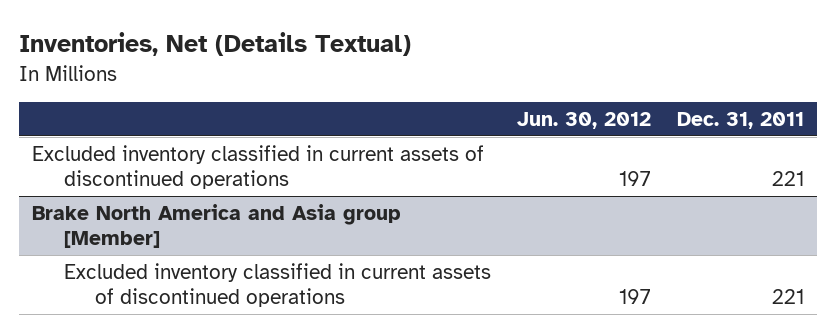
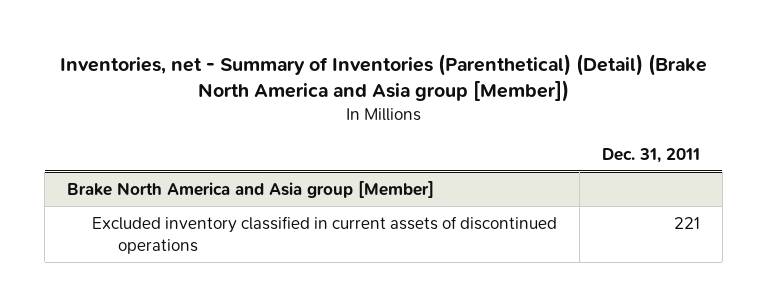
- Inventories, Net (Details Textual)
+ Inventories, net - Summary of Inventories (Parenthetical) (Detail) (Brake North America and Asia group [Member])
- | Jun. 30, 2012 | Dec. 31, 2011
+ | Dec. 31, 2011
- Excluded inventory classified in current assets of discontinued operations | 197 | 221

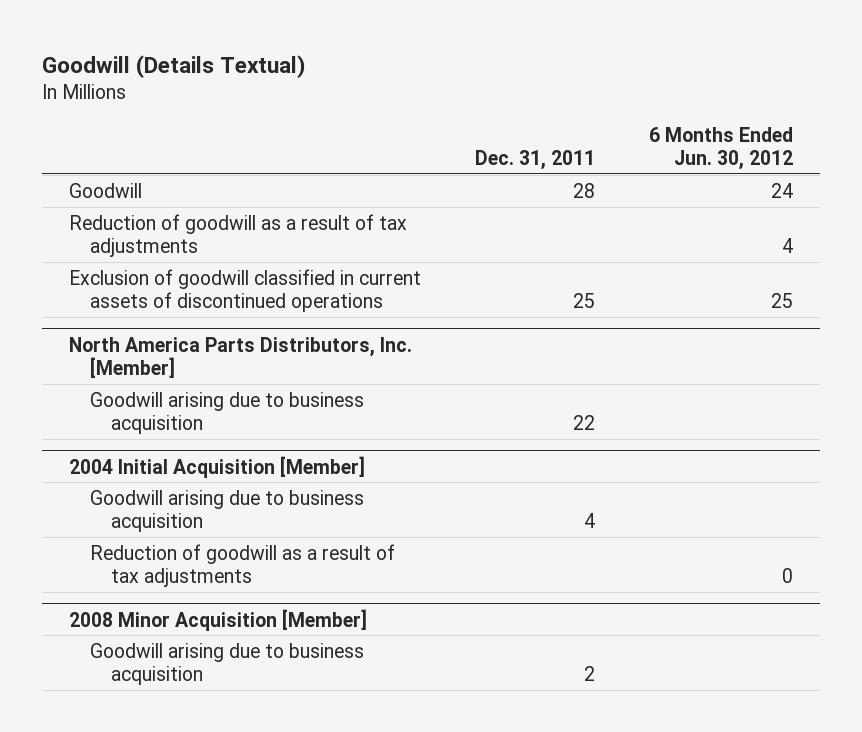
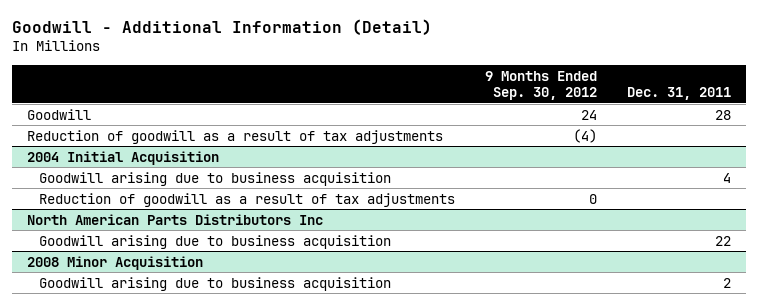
- Goodwill (Details Textual)
+ Goodwill - Additional Information (Detail)
- | Dec. 31, 2011 | 6 Months Ended Jun. 30, 2012
+ | 9 Months Ended Sep. 30, 2012 | Dec. 31, 2011
- Exclusion of goodwill classified in current assets of discontinued operations | 25 | 25
- North America Parts Distributors, Inc. [Member]
- Goodwill arising due to business acquisition | 22 |
- 2004 Initial Acquisition [Member]
+ 2004 Initial Acquisition
- 2008 Minor Acquisition [Member]
+ North American Parts Distributors Inc
+ Goodwill arising due to business acquisition | | 22
+ 2008 Minor Acquisition

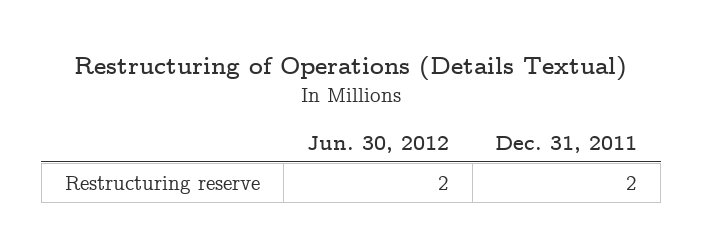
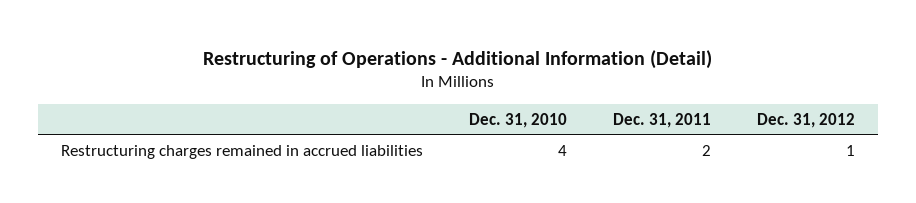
- Restructuring of Operations (Details Textual)
+ Restructuring of Operations - Additional Information (Detail)
- | Jun. 30, 2012 | Dec. 31, 2011
+ | Dec. 31, 2010 | Dec. 31, 2011 | Dec. 31, 2012
- Restructuring reserve | 2 | 2
+ Restructuring charges remained in accrued liabilities | 4 | 2 | 1

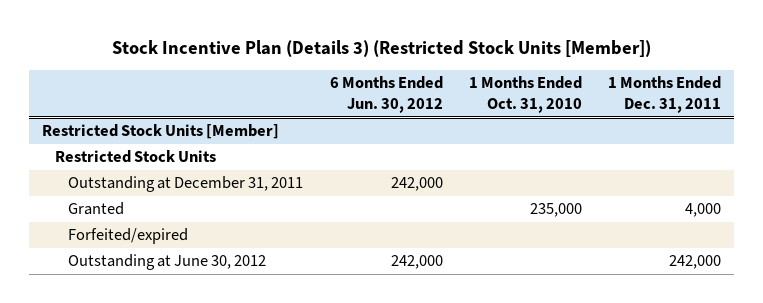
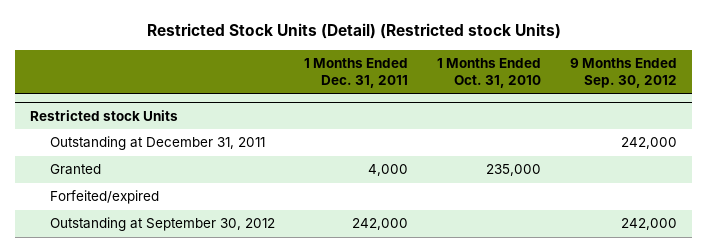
- Stock Incentive Plan (Details 3) (Restricted Stock Units [Member])
+ Restricted Stock Units (Detail) (Restricted stock Units)
- | 6 Months Ended Jun. 30, 2012 | 1 Months Ended Oct. 31, 2010 | 1 Months Ended Dec. 31, 2011
+ | 1 Months Ended Dec. 31, 2011 | 1 Months Ended Oct. 31, 2010 | 9 Months Ended Sep. 30, 2012
- Restricted Stock Units [Member]
- Restricted Stock Units
+ Restricted stock Units
- Outstanding at June 30, 2012 | 242,000 | | 242,000
+ Outstanding at September 30, 2012 | 242,000 | | 242,000

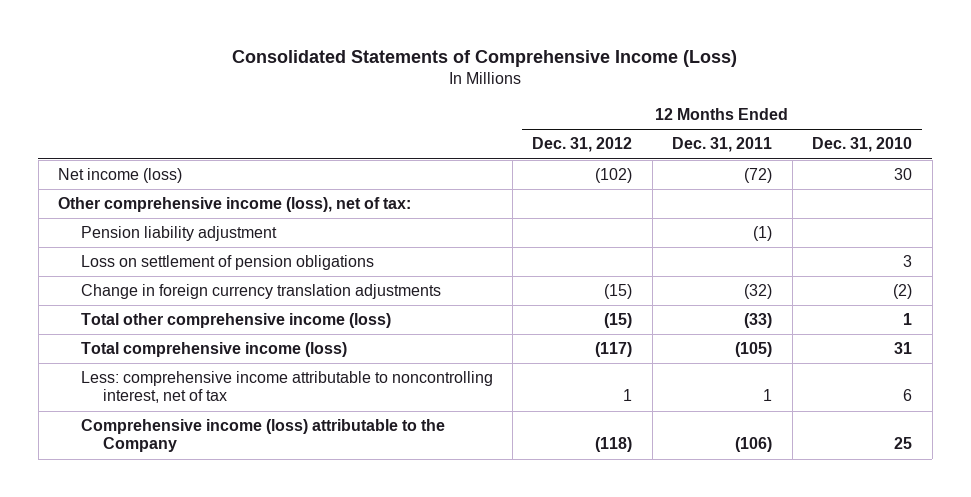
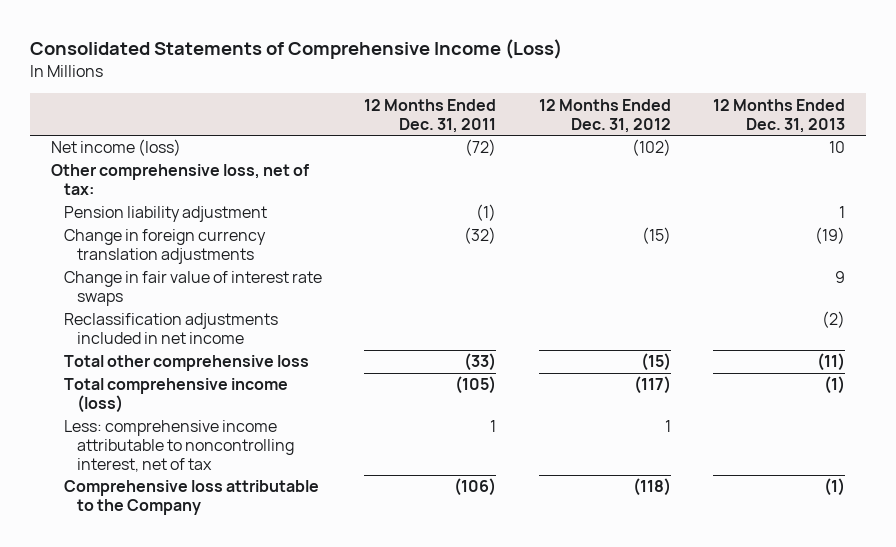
- | 12 Months Ended Dec. 31, 2012 | 12 Months Ended Dec. 31, 2011 | 12 Months Ended Dec. 31, 2010
+ | 12 Months Ended Dec. 31, 2011 | 12 Months Ended Dec. 31, 2012 | 12 Months Ended Dec. 31, 2013
- Other comprehensive income (loss), net of tax:
+ Other comprehensive loss, net of tax:
- Loss on settlement of pension obligations | | | 3
- Total other comprehensive income (loss) | (15) | (33) | 1
+ Change in fair value of interest rate swaps | | | 9
+ Reclassification adjustments included in net income | | | (2)
+ Total other comprehensive loss | (33) | (15) | (11)
- Comprehensive income (loss) attributable to the Company | (118) | (106) | 25
+ Comprehensive loss attributable to the Company | (106) | (118) | (1)

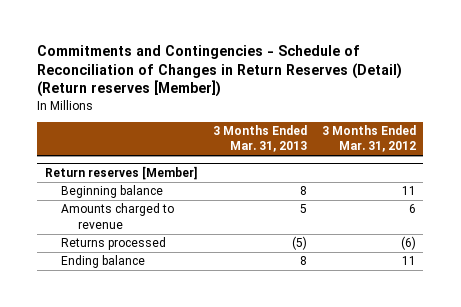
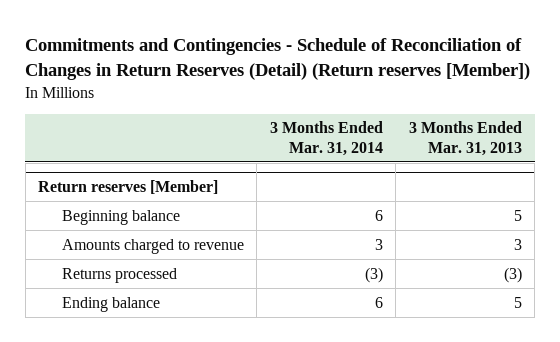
- | 3 Months Ended Mar. 31, 2013 | 3 Months Ended Mar. 31, 2012
+ | 3 Months Ended Mar. 31, 2014 | 3 Months Ended Mar. 31, 2013
@ Return reserves [Member]
- Beginning balance | 8 | 11
- Amounts charged to revenue | 5 | 6
- Returns processed | (5) | (6)
- Ending balance | 8 | 11
+ Beginning balance | 6 | 5
+ Amounts charged to revenue | 3 | 3
+ Returns processed | (3) | (3)
+ Ending balance | 6 | 5

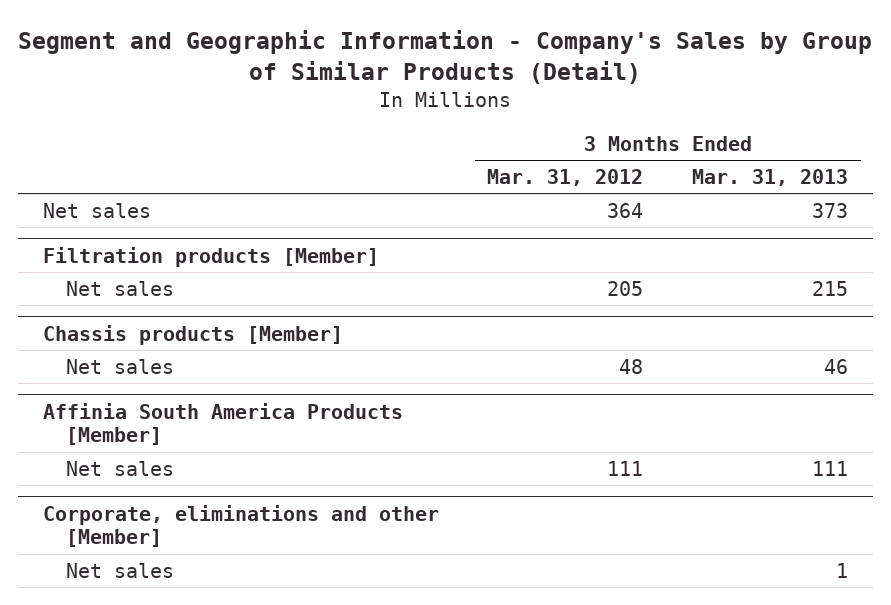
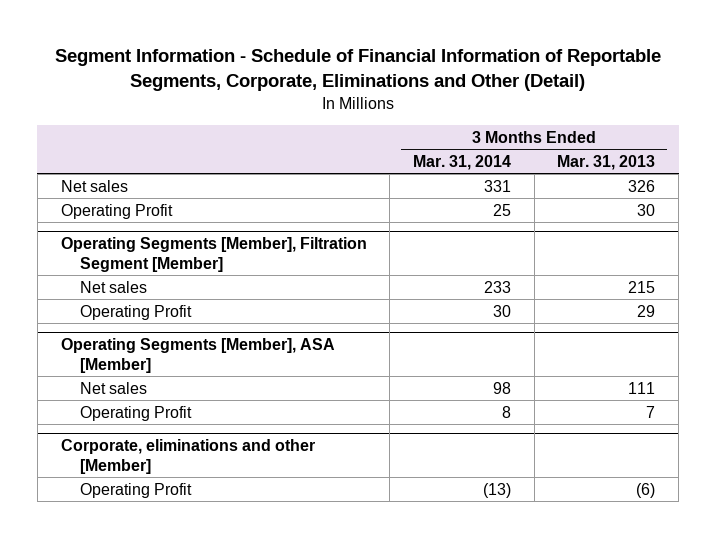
- Segment and Geographic Information - Company's Sales by Group of Similar Products (Detail)
+ Segment Information - Schedule of Financial Information of Reportable Segments, Corporate, Eliminations and Other (Detail)
- | 3 Months Ended Mar. 31, 2012 | 3 Months Ended Mar. 31, 2013
+ | 3 Months Ended Mar. 31, 2014 | 3 Months Ended Mar. 31, 2013
- Net sales | 364 | 373
- Filtration products [Member]
+ Net sales | 331 | 326
+ Operating Profit | 25 | 30
+ Operating Segments [Member], Filtration Segment [Member]
- Chassis products [Member]
- Net sales | 48 | 46
- Affinia South America Products [Member]
+ Operating Profit | 30 | 29
+ Operating Segments [Member], ASA [Member]
+ Operating Profit | 8 | 7
@ Corporate, eliminations and other [Member]
- Net sales | | 1
+ Operating Profit | (13) | (6)

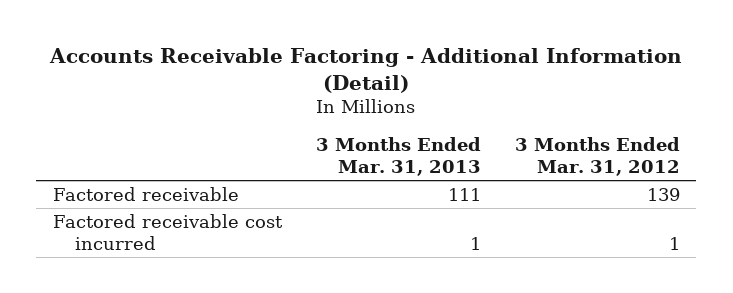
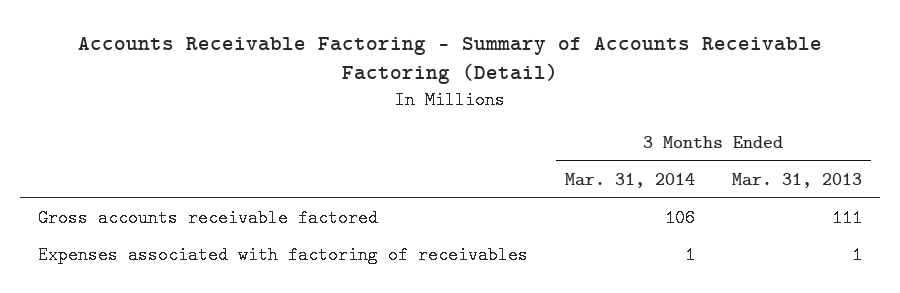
- Accounts Receivable Factoring - Additional Information (Detail)
+ Accounts Receivable Factoring - Summary of Accounts Receivable Factoring (Detail)
- | 3 Months Ended Mar. 31, 2013 | 3 Months Ended Mar. 31, 2012
+ | 3 Months Ended Mar. 31, 2014 | 3 Months Ended Mar. 31, 2013
- Factored receivable | 111 | 139
- Factored receivable cost incurred | 1 | 1
+ Gross accounts receivable factored | 106 | 111
+ Expenses associated with factoring of receivables | 1 | 1

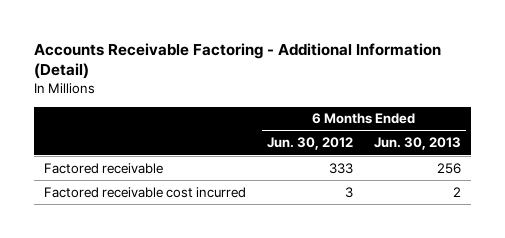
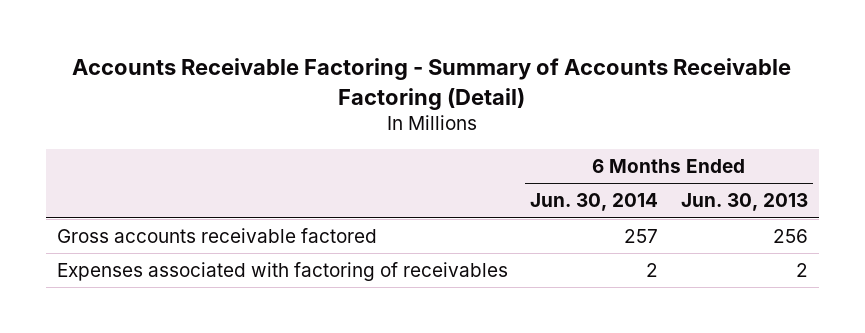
- Accounts Receivable Factoring - Additional Information (Detail)
+ Accounts Receivable Factoring - Summary of Accounts Receivable Factoring (Detail)
- | 6 Months Ended Jun. 30, 2012 | 6 Months Ended Jun. 30, 2013
+ | 6 Months Ended Jun. 30, 2014 | 6 Months Ended Jun. 30, 2013
- Factored receivable | 333 | 256
- Factored receivable cost incurred | 3 | 2
+ Gross accounts receivable factored | 257 | 256
+ Expenses associated with factoring of receivables | 2 | 2

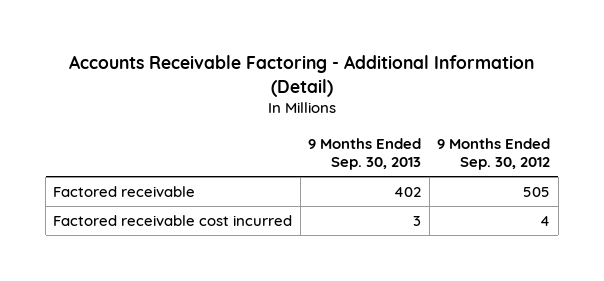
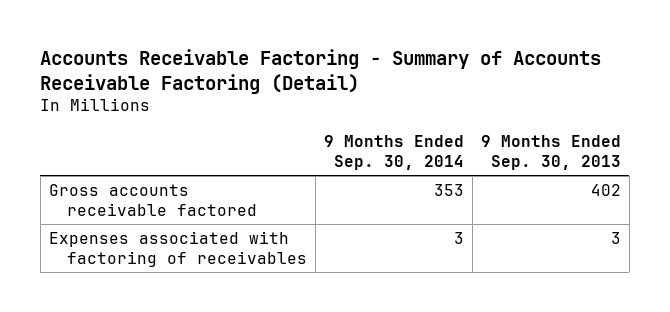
- Accounts Receivable Factoring - Additional Information (Detail)
+ Accounts Receivable Factoring - Summary of Accounts Receivable Factoring (Detail)
- | 9 Months Ended Sep. 30, 2013 | 9 Months Ended Sep. 30, 2012
+ | 9 Months Ended Sep. 30, 2014 | 9 Months Ended Sep. 30, 2013
- Factored receivable | 402 | 505
- Factored receivable cost incurred | 3 | 4
+ Gross accounts receivable factored | 353 | 402
+ Expenses associated with factoring of receivables | 3 | 3

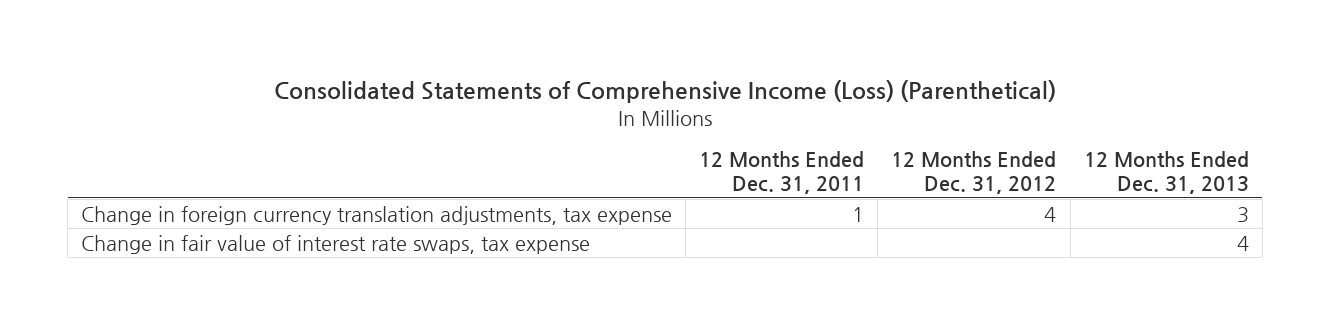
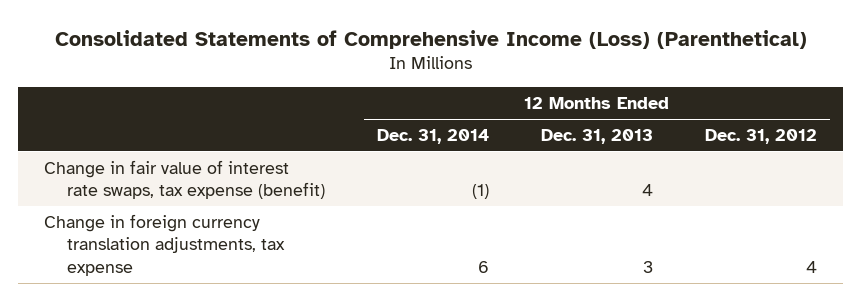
- | 12 Months Ended Dec. 31, 2011 | 12 Months Ended Dec. 31, 2012 | 12 Months Ended Dec. 31, 2013
+ | 12 Months Ended Dec. 31, 2014 | 12 Months Ended Dec. 31, 2013 | 12 Months Ended Dec. 31, 2012
+ Change in fair value of interest rate swaps, tax expense (benefit) | (1) | 4 |
- Change in fair value of interest rate swaps, tax expense | | | 4

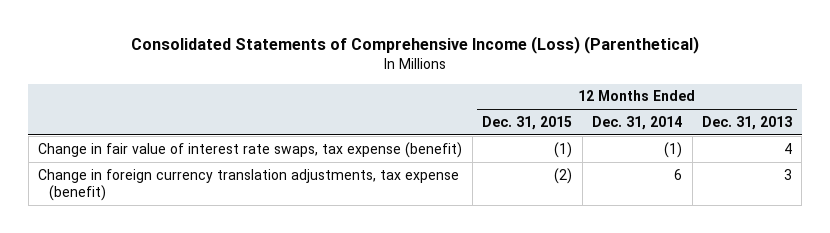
- | 12 Months Ended Dec. 31, 2014 | 12 Months Ended Dec. 31, 2013 | 12 Months Ended Dec. 31, 2012
+ | 12 Months Ended Dec. 31, 2015 | 12 Months Ended Dec. 31, 2014 | 12 Months Ended Dec. 31, 2013
- Change in foreign currency translation adjustments, tax expense | 6 | 3 | 4
+ Change in foreign currency translation adjustments, tax expense (benefit) | (2) | 6 | 3

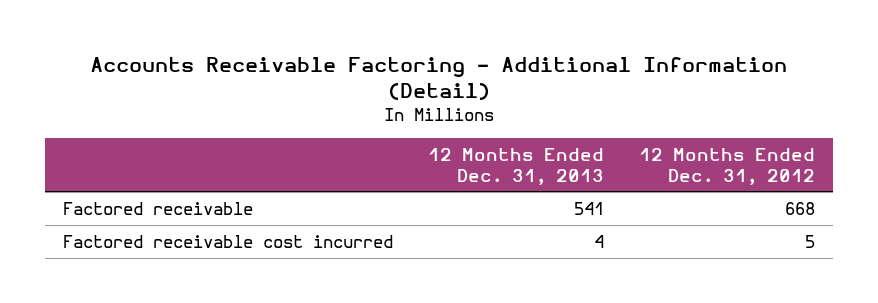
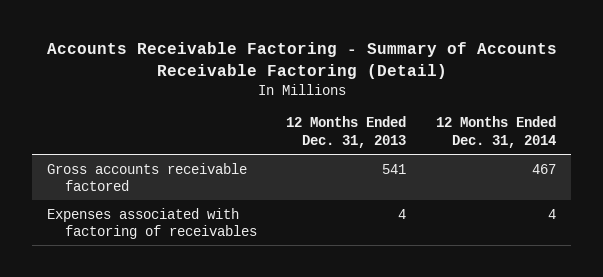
- Accounts Receivable Factoring - Additional Information (Detail)
+ Accounts Receivable Factoring - Summary of Accounts Receivable Factoring (Detail)
- | 12 Months Ended Dec. 31, 2013 | 12 Months Ended Dec. 31, 2012
+ | 12 Months Ended Dec. 31, 2013 | 12 Months Ended Dec. 31, 2014
- Factored receivable | 541 | 668
- Factored receivable cost incurred | 4 | 5
+ Gross accounts receivable factored | 541 | 467
+ Expenses associated with factoring of receivables | 4 | 4

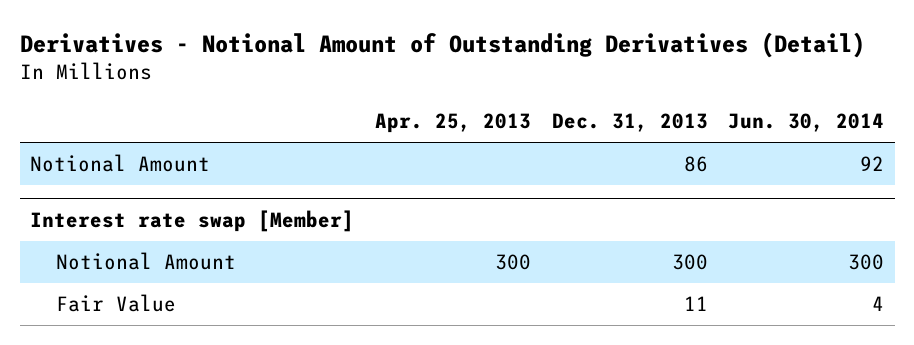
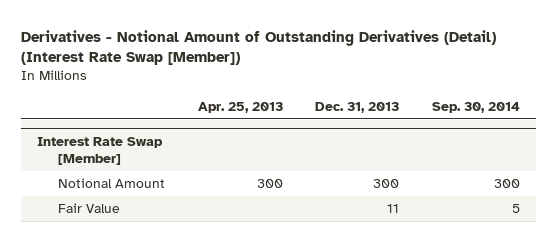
- Derivatives - Notional Amount of Outstanding Derivatives (Detail)
+ Derivatives - Notional Amount of Outstanding Derivatives (Detail) (Interest Rate Swap [Member])
- | Apr. 25, 2013 | Dec. 31, 2013 | Jun. 30, 2014
+ | Apr. 25, 2013 | Dec. 31, 2013 | Sep. 30, 2014
- Notional Amount | | 86 | 92
- Interest rate swap [Member]
+ Interest Rate Swap [Member]

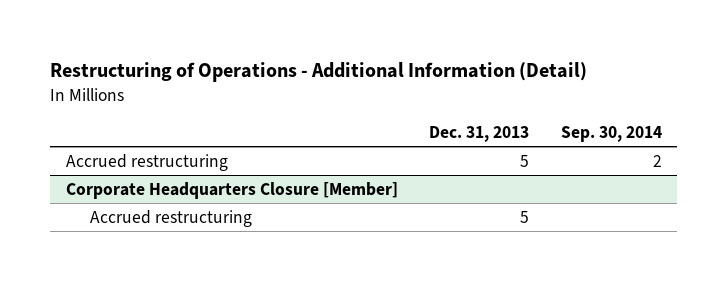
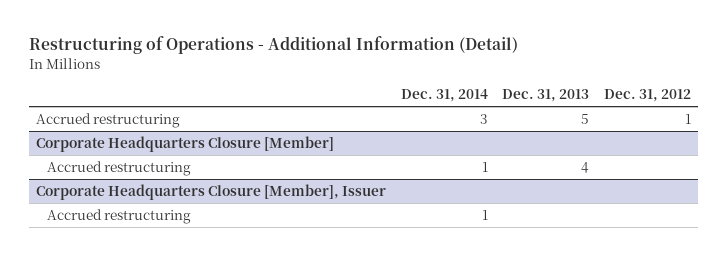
- | Dec. 31, 2013 | Sep. 30, 2014
+ | Dec. 31, 2014 | Dec. 31, 2013 | Dec. 31, 2012
@ Corporate Headquarters Closure [Member]
- Accrued restructuring | 5 |
+ Accrued restructuring | 1 | 4 |
+ Corporate Headquarters Closure [Member], Issuer
+ Accrued restructuring | 1 | |

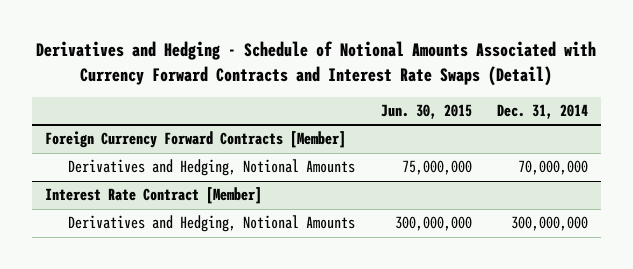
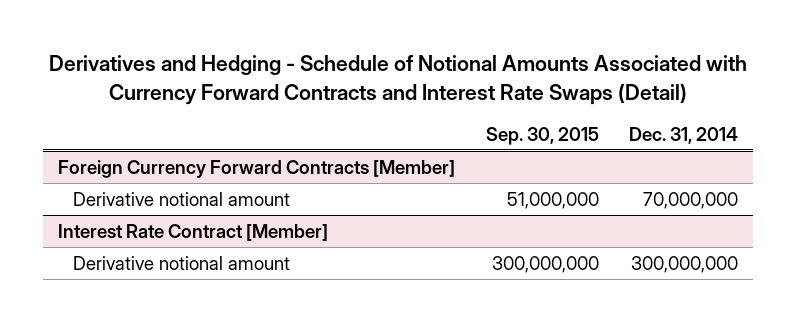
- | Jun. 30, 2015 | Dec. 31, 2014
+ | Sep. 30, 2015 | Dec. 31, 2014
@ Foreign Currency Forward Contracts [Member]
- Derivatives and Hedging, Notional Amounts | 75,000,000 | 70,000,000
+ Derivative notional amount | 51,000,000 | 70,000,000
@ Interest Rate Contract [Member]
- Derivatives and Hedging, Notional Amounts | 300,000,000 | 300,000,000
+ Derivative notional amount | 300,000,000 | 300,000,000

